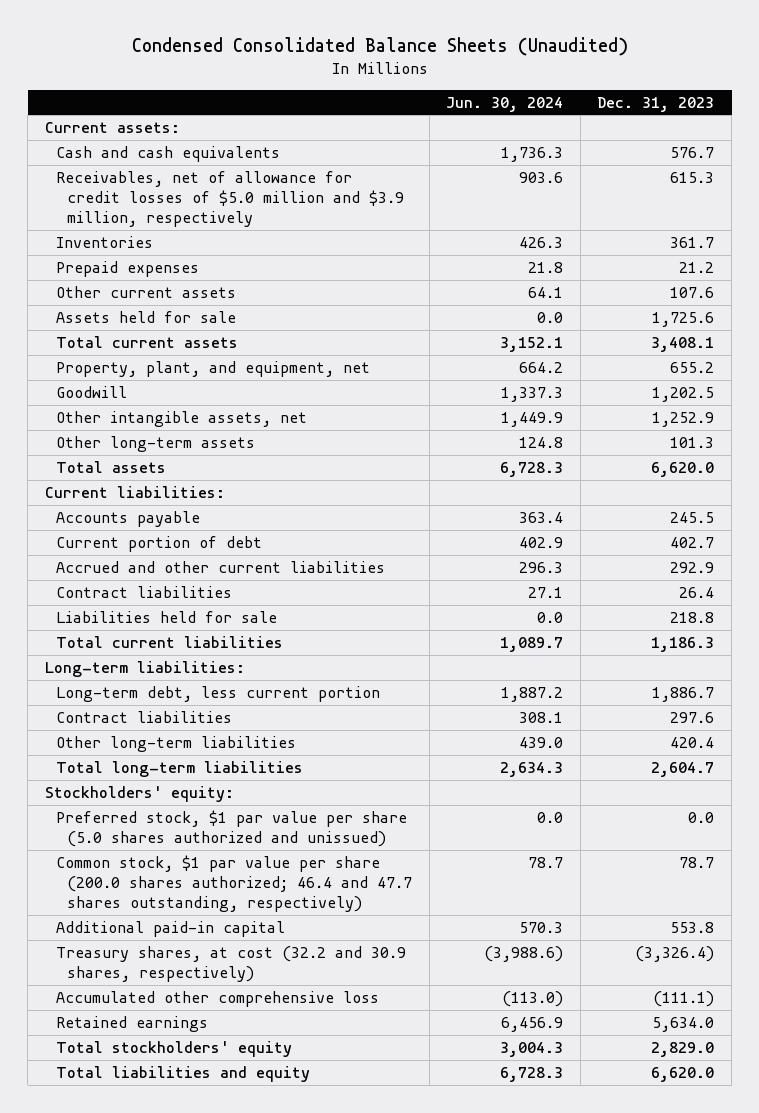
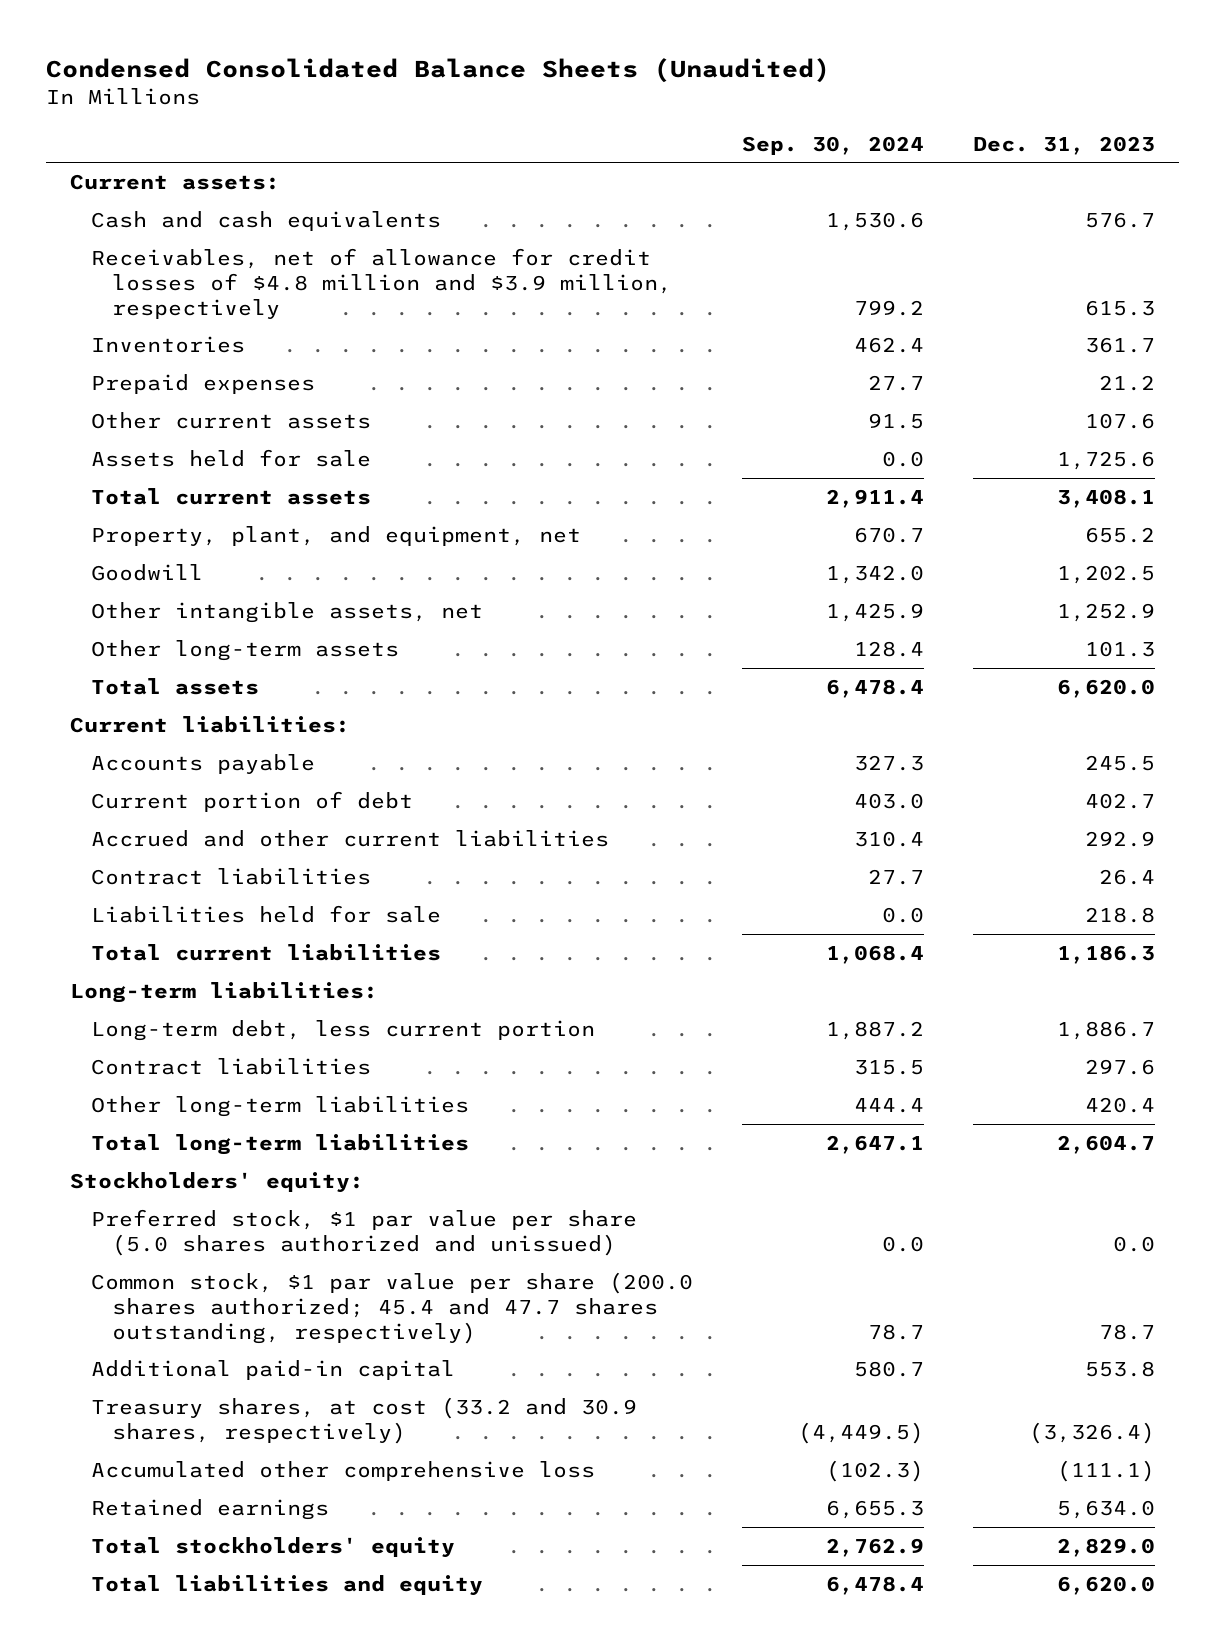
- | Jun. 30, 2024 | Dec. 31, 2023
+ | Sep. 30, 2024 | Dec. 31, 2023
- Receivables, net of allowance for credit losses of $5.0 million and $3.9 million, respectively | 903.6 | 615.3
+ Receivables, net of allowance for credit losses of $4.8 million and $3.9 million, respectively | 799.2 | 615.3
- Common stock, $1 par value per share (200.0 shares authorized; 46.4 and 47.7 shares outstanding, respectively) | 78.7 | 78.7
+ Common stock, $1 par value per share (200.0 shares authorized; 45.4 and 47.7 shares outstanding, respectively) | 78.7 | 78.7
- Treasury shares, at cost (32.2 and 30.9 shares, respectively) | (3,988.6) | (3,326.4)
+ Treasury shares, at cost (33.2 and 30.9 shares, respectively) | (4,449.5) | (3,326.4)

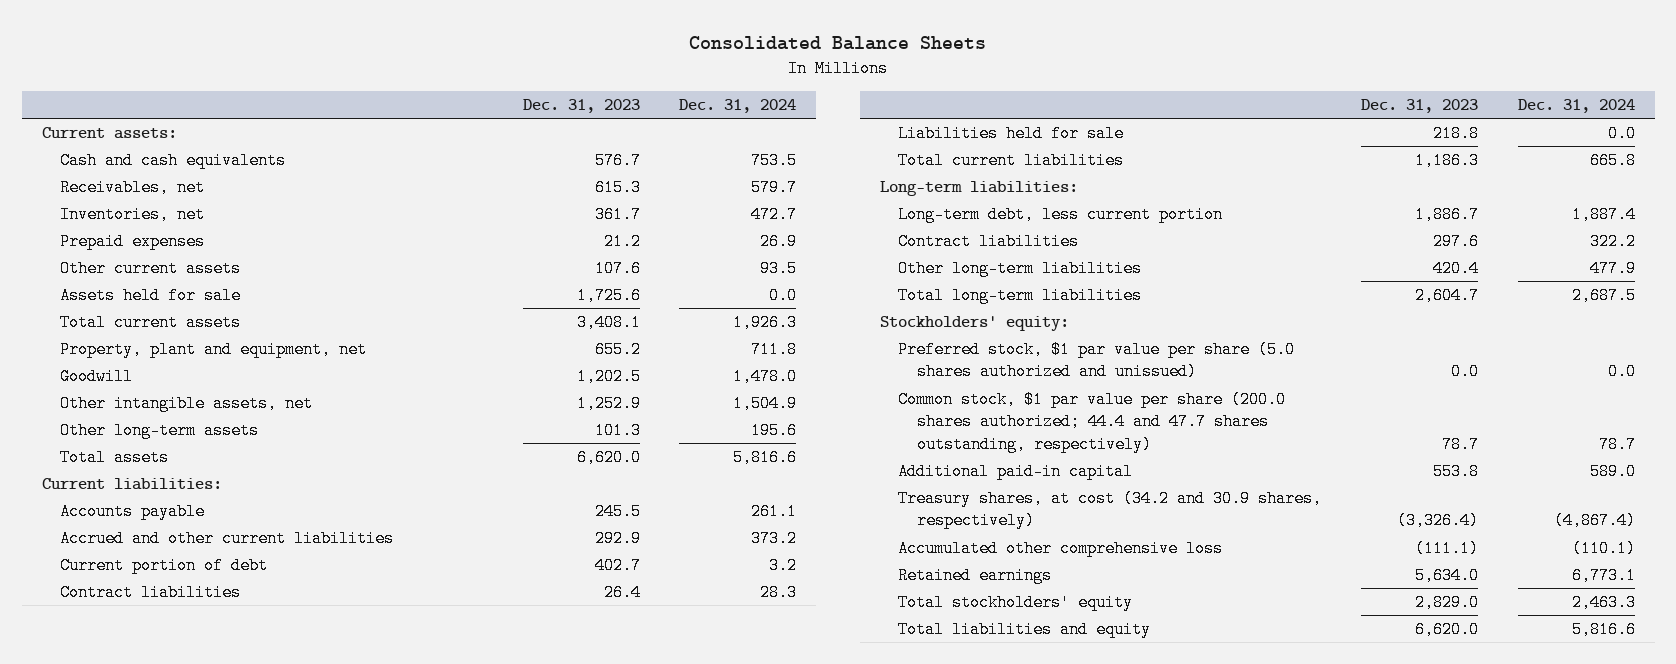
- Condensed Consolidated Balance Sheets (Unaudited)
+ Consolidated Balance Sheets
- | Sep. 30, 2024 | Dec. 31, 2023
+ | Dec. 31, 2023 | Dec. 31, 2024
- Receivables, net of allowance for credit losses of $4.8 million and $3.9 million, respectively | 799.2 | 615.3
- Inventories | 462.4 | 361.7
+ Receivables, net | 615.3 | 579.7
+ Inventories, net | 361.7 | 472.7
- Property, plant, and equipment, net | 670.7 | 655.2
+ Property, plant and equipment, net | 655.2 | 711.8
moved down: Current portion of debt | 402.7 | 3.2
- Common stock, $1 par value per share (200.0 shares authorized; 45.4 and 47.7 shares outstanding, respectively) | 78.7 | 78.7
+ Common stock, $1 par value per share (200.0 shares authorized; 44.4 and 47.7 shares outstanding, respectively) | 78.7 | 78.7
- Treasury shares, at cost (33.2 and 30.9 shares, respectively) | (4,449.5) | (3,326.4)
+ Treasury shares, at cost (34.2 and 30.9 shares, respectively) | (3,326.4) | (4,867.4)

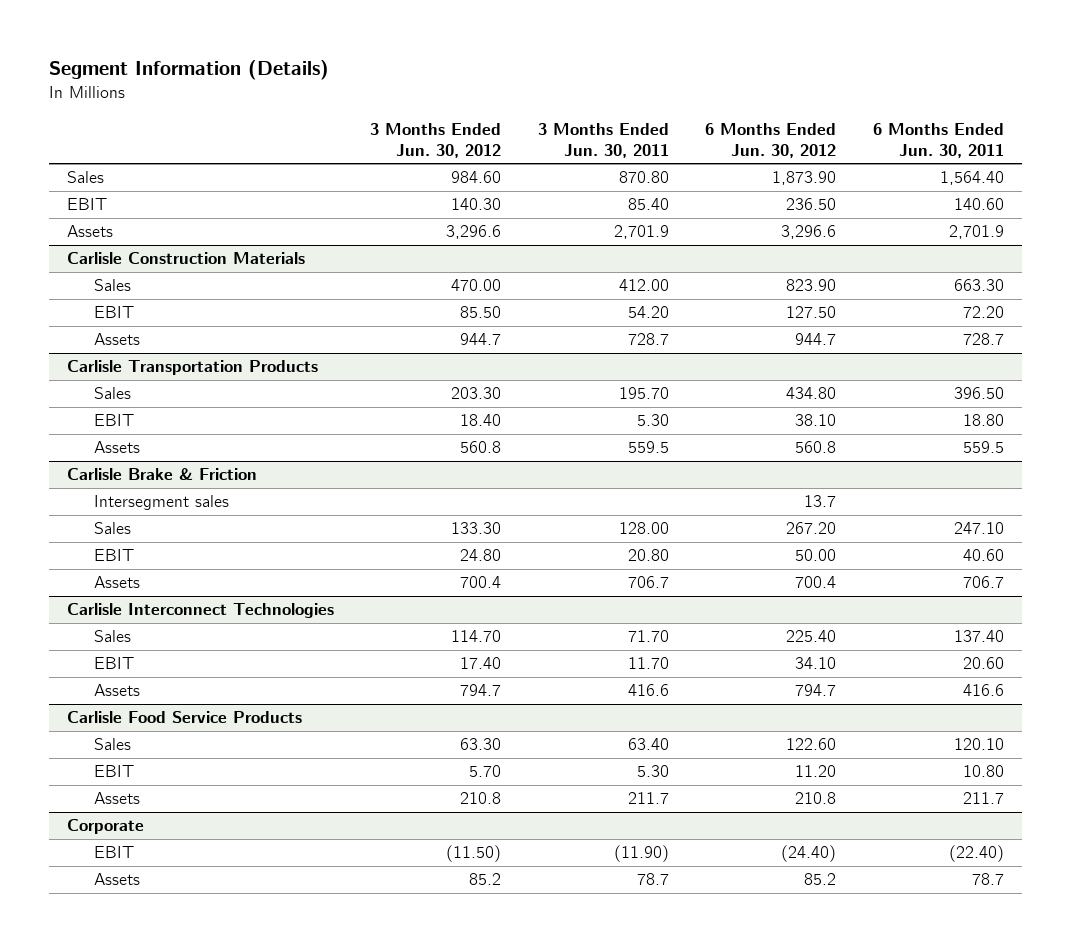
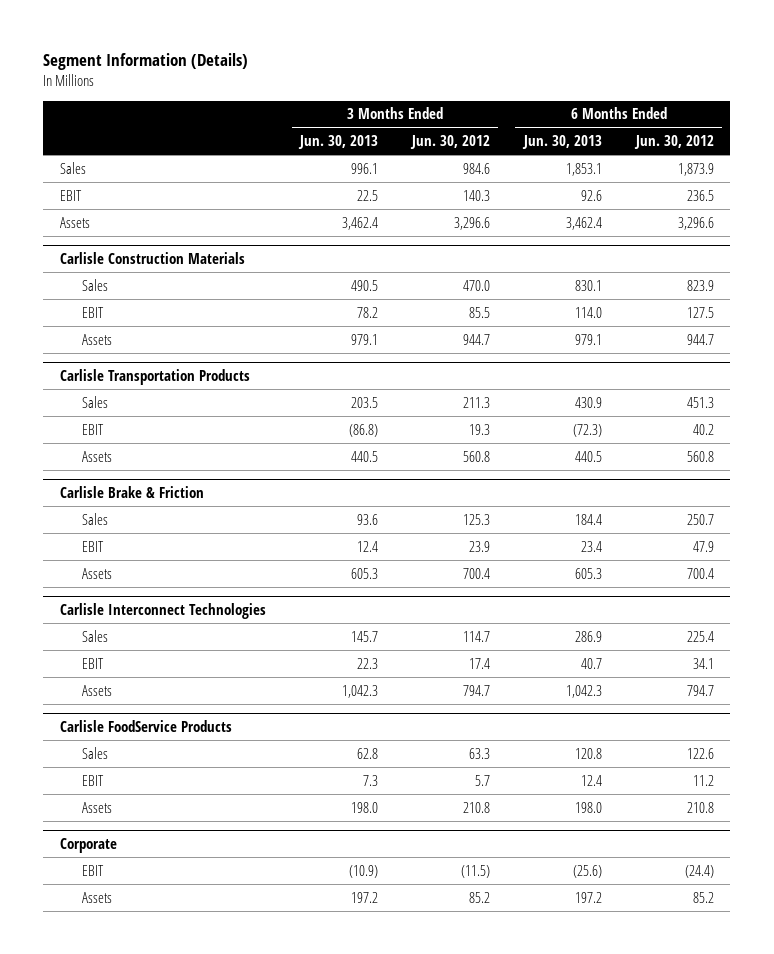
- | 3 Months Ended Jun. 30, 2012 | 3 Months Ended Jun. 30, 2011 | 6 Months Ended Jun. 30, 2012 | 6 Months Ended Jun. 30, 2011
+ | 3 Months Ended Jun. 30, 2013 | 3 Months Ended Jun. 30, 2012 | 6 Months Ended Jun. 30, 2013 | 6 Months Ended Jun. 30, 2012
- Sales | 984.60 | 870.80 | 1,873.90 | 1,564.40
- EBIT | 140.30 | 85.40 | 236.50 | 140.60
+ Sales | 996.1 | 984.6 | 1,853.1 | 1,873.9
+ EBIT | 22.5 | 140.3 | 92.6 | 236.5
@ Carlisle Construction Materials
- Sales | 470.00 | 412.00 | 823.90 | 663.30
- EBIT | 85.50 | 54.20 | 127.50 | 72.20
+ Sales | 490.5 | 470.0 | 830.1 | 823.9
+ EBIT | 78.2 | 85.5 | 114.0 | 127.5
@ Carlisle Transportation Products
- Sales | 203.30 | 195.70 | 434.80 | 396.50
- EBIT | 18.40 | 5.30 | 38.10 | 18.80
+ Sales | 203.5 | 211.3 | 430.9 | 451.3
+ EBIT | (86.8) | 19.3 | (72.3) | 40.2
@ Carlisle Brake & Friction
- Intersegment sales | | | 13.7 |
- Sales | 133.30 | 128.00 | 267.20 | 247.10
- EBIT | 24.80 | 20.80 | 50.00 | 40.60
+ Sales | 93.6 | 125.3 | 184.4 | 250.7
+ EBIT | 12.4 | 23.9 | 23.4 | 47.9
@ Carlisle Interconnect Technologies
- Sales | 114.70 | 71.70 | 225.40 | 137.40
- EBIT | 17.40 | 11.70 | 34.10 | 20.60
+ Sales | 145.7 | 114.7 | 286.9 | 225.4
+ EBIT | 22.3 | 17.4 | 40.7 | 34.1
- Carlisle Food Service Products
- Sales | 63.30 | 63.40 | 122.60 | 120.10
- EBIT | 5.70 | 5.30 | 11.20 | 10.80
+ Carlisle FoodService Products
+ Sales | 62.8 | 63.3 | 120.8 | 122.6
+ EBIT | 7.3 | 5.7 | 12.4 | 11.2
@ Corporate
- EBIT | (11.50) | (11.90) | (24.40) | (22.40)
+ EBIT | (10.9) | (11.5) | (25.6) | (24.4)

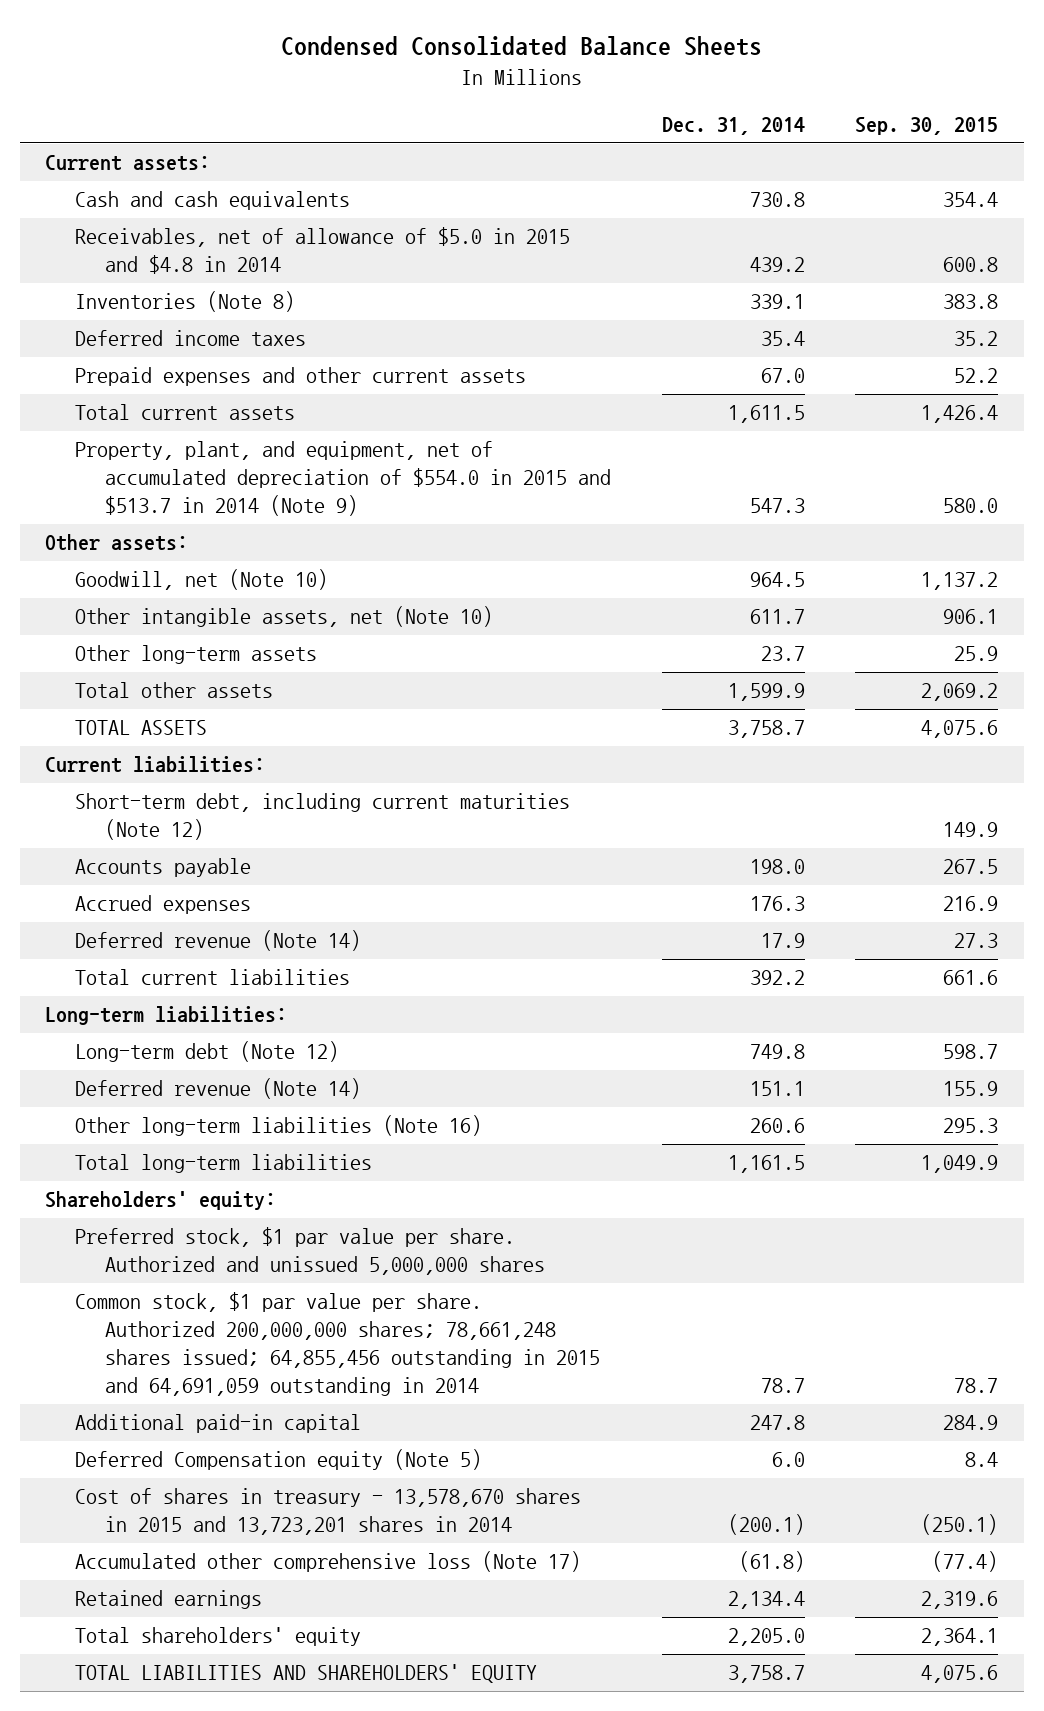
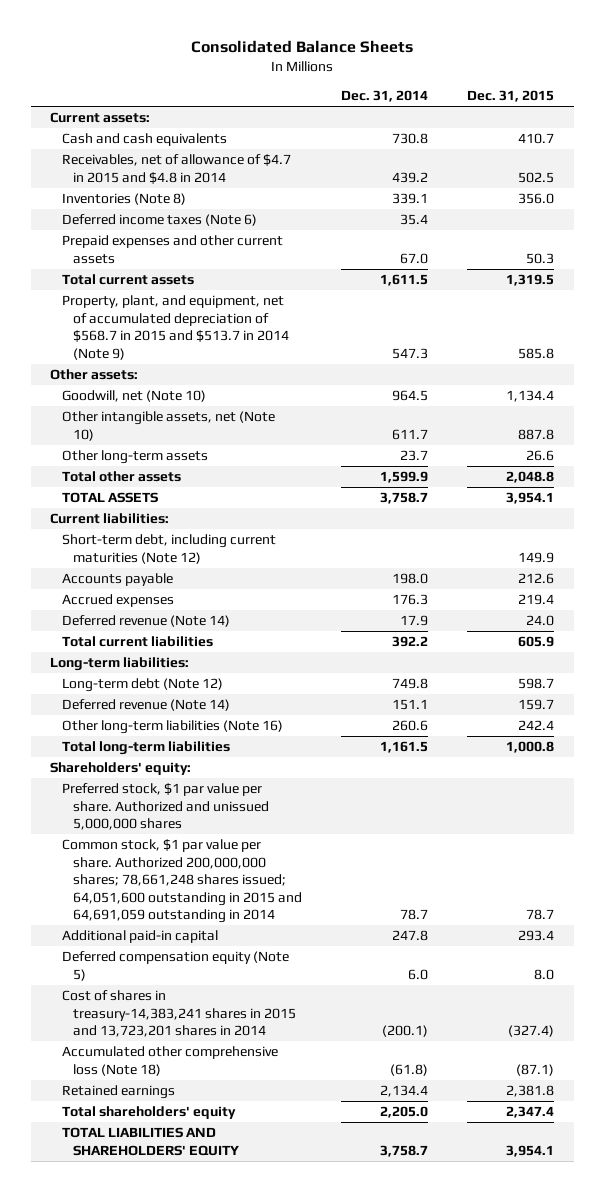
- Condensed Consolidated Balance Sheets
+ Consolidated Balance Sheets
- | Dec. 31, 2014 | Sep. 30, 2015
+ | Dec. 31, 2014 | Dec. 31, 2015
- Receivables, net of allowance of $5.0 in 2015 and $4.8 in 2014 | 439.2 | 600.8
+ Receivables, net of allowance of $4.7 in 2015 and $4.8 in 2014 | 439.2 | 502.5
- Deferred income taxes | 35.4 | 35.2
+ Deferred income taxes (Note 6) | 35.4 |
- Property, plant, and equipment, net of accumulated depreciation of $554.0 in 2015 and $513.7 in 2014 (Note 9) | 547.3 | 580.0
+ Property, plant, and equipment, net of accumulated depreciation of $568.7 in 2015 and $513.7 in 2014 (Note 9) | 547.3 | 585.8
- Common stock, $1 par value per share. Authorized 200,000,000 shares; 78,661,248 shares issued; 64,855,456 outstanding in 2015 and 64,691,059 outstanding in 2014 | 78.7 | 78.7
+ Common stock, $1 par value per share. Authorized 200,000,000 shares; 78,661,248 shares issued; 64,051,600 outstanding in 2015 and 64,691,059 outstanding in 2014 | 78.7 | 78.7
- Deferred Compensation equity (Note 5) | 6.0 | 8.4
- Cost of shares in treasury - 13,578,670 shares in 2015 and 13,723,201 shares in 2014 | (200.1) | (250.1)
- Accumulated other comprehensive loss (Note 17) | (61.8) | (77.4)
+ Deferred compensation equity (Note 5) | 6.0 | 8.0
+ Cost of shares in treasury-14,383,241 shares in 2015 and 13,723,201 shares in 2014 | (200.1) | (327.4)
+ Accumulated other comprehensive loss (Note 18) | (61.8) | (87.1)

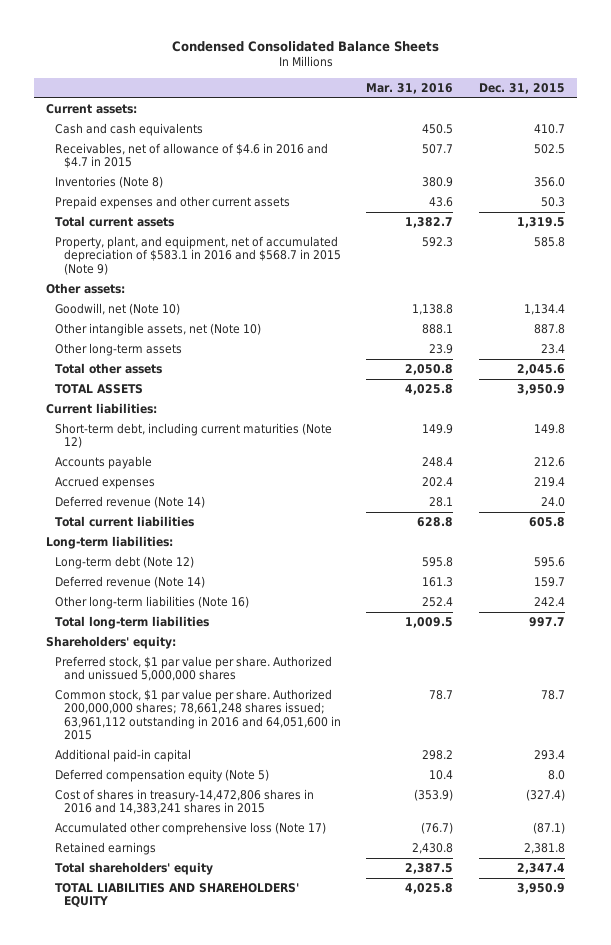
- Consolidated Balance Sheets
+ Condensed Consolidated Balance Sheets
- | Dec. 31, 2014 | Dec. 31, 2015
+ | Mar. 31, 2016 | Dec. 31, 2015
- Receivables, net of allowance of $4.7 in 2015 and $4.8 in 2014 | 439.2 | 502.5
+ Receivables, net of allowance of $4.6 in 2016 and $4.7 in 2015 | 507.7 | 502.5
- Deferred income taxes (Note 6) | 35.4 |
- Property, plant, and equipment, net of accumulated depreciation of $568.7 in 2015 and $513.7 in 2014 (Note 9) | 547.3 | 585.8
+ Property, plant, and equipment, net of accumulated depreciation of $583.1 in 2016 and $568.7 in 2015 (Note 9) | 592.3 | 585.8
- Other long-term assets | 23.7 | 26.6
- Total other assets | 1,599.9 | 2,048.8
- TOTAL ASSETS | 3,758.7 | 3,954.1
+ Other long-term assets | 23.9 | 23.4
+ Total other assets | 2,050.8 | 2,045.6
+ TOTAL ASSETS | 4,025.8 | 3,950.9
- Short-term debt, including current maturities (Note 12) | | 149.9
+ Short-term debt, including current maturities (Note 12) | 149.9 | 149.8
- Total current liabilities | 392.2 | 605.9
+ Total current liabilities | 628.8 | 605.8
- Long-term debt (Note 12) | 749.8 | 598.7
+ Long-term debt (Note 12) | 595.8 | 595.6
- Total long-term liabilities | 1,161.5 | 1,000.8
+ Total long-term liabilities | 1,009.5 | 997.7
- Common stock, $1 par value per share. Authorized 200,000,000 shares; 78,661,248 shares issued; 64,051,600 outstanding in 2015 and 64,691,059 outstanding in 2014 | 78.7 | 78.7
+ Common stock, $1 par value per share. Authorized 200,000,000 shares; 78,661,248 shares issued; 63,961,112 outstanding in 2016 and 64,051,600 in 2015 | 78.7 | 78.7
- Cost of shares in treasury-14,383,241 shares in 2015 and 13,723,201 shares in 2014 | (200.1) | (327.4)
- Accumulated other comprehensive loss (Note 18) | (61.8) | (87.1)
+ Cost of shares in treasury-14,472,806 shares in 2016 and 14,383,241 shares in 2015 | (353.9) | (327.4)
+ Accumulated other comprehensive loss (Note 17) | (76.7) | (87.1)
- TOTAL LIABILITIES AND SHAREHOLDERS' EQUITY | 3,758.7 | 3,954.1
+ TOTAL LIABILITIES AND SHAREHOLDERS' EQUITY | 4,025.8 | 3,950.9

